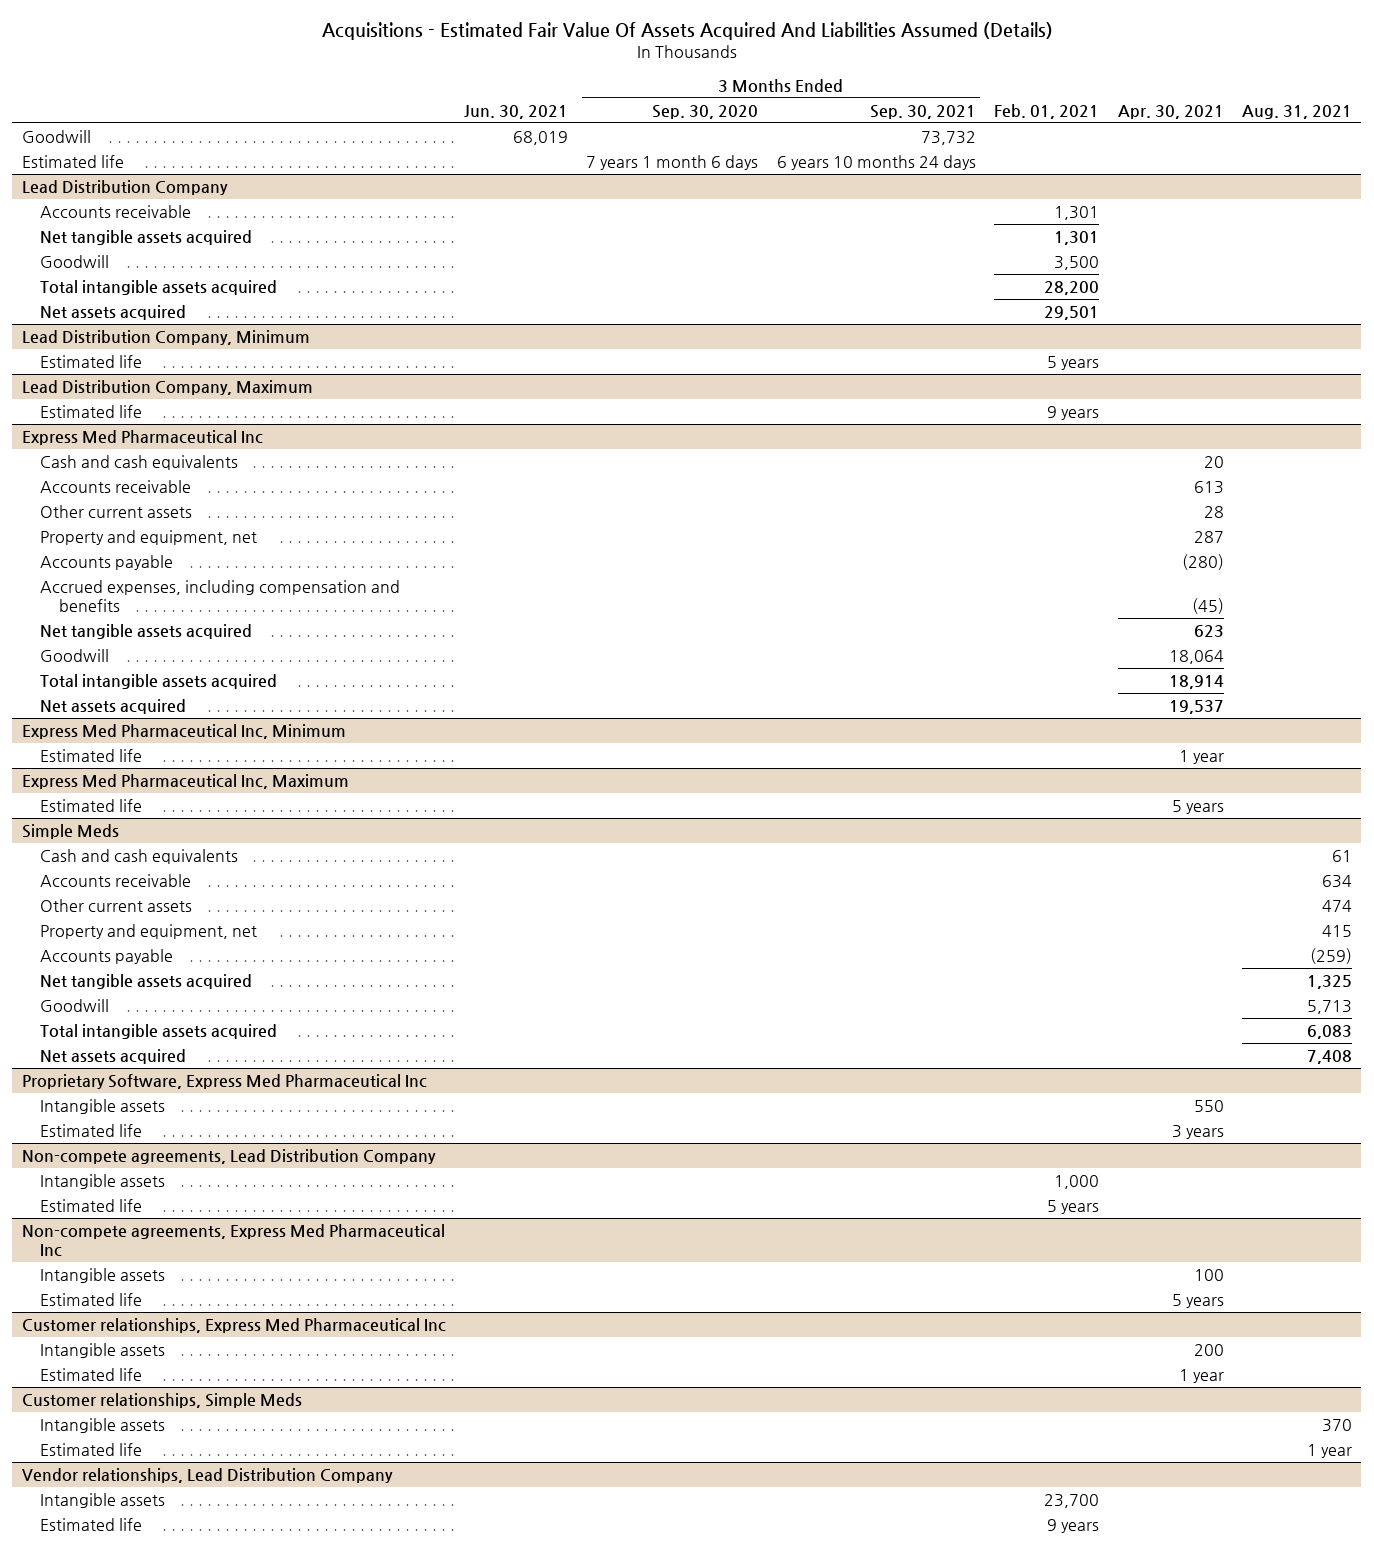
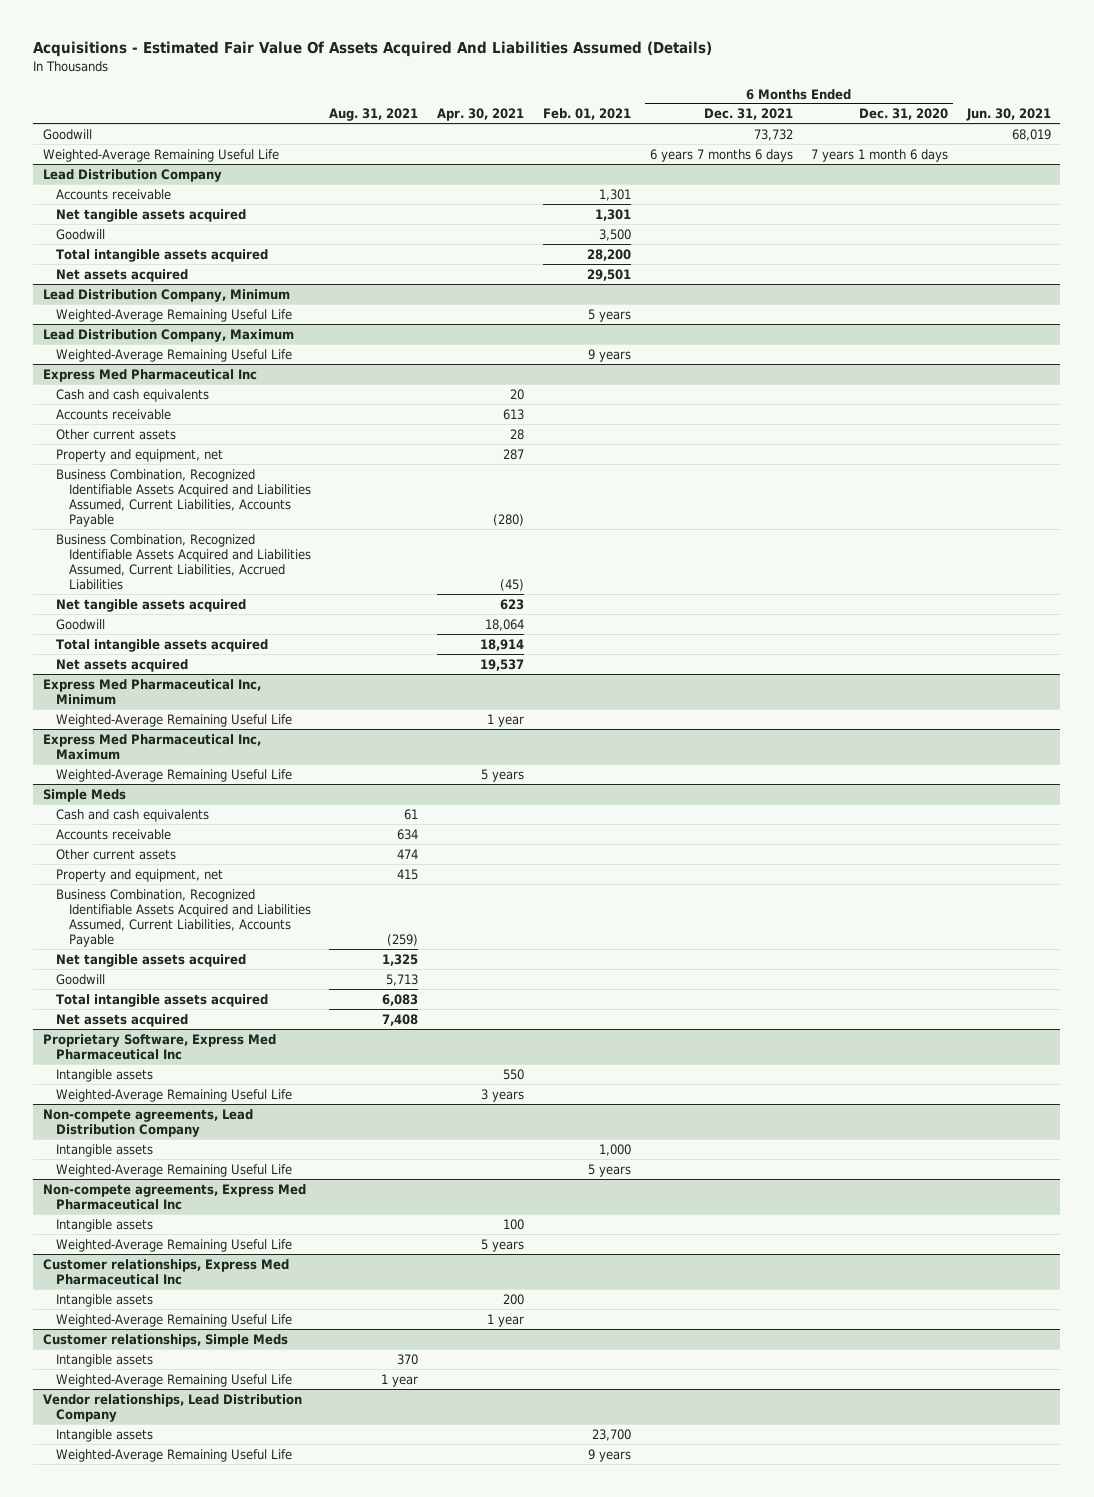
- | Jun. 30, 2021 | 3 Months Ended Sep. 30, 2020 | 3 Months Ended Sep. 30, 2021 | Feb. 01, 2021 | Apr. 30, 2021 | Aug. 31, 2021
+ | Aug. 31, 2021 | Apr. 30, 2021 | Feb. 01, 2021 | 6 Months Ended Dec. 31, 2021 | 6 Months Ended Dec. 31, 2020 | Jun. 30, 2021
- Estimated life | | 7 years 1 month 6 days | 6 years 10 months 24 days | | |
+ Weighted-Average Remaining Useful Life | | | | 6 years 7 months 6 days | 7 years 1 month 6 days |
@ Lead Distribution Company, Minimum
- Estimated life | | | | 5 years | |
+ Weighted-Average Remaining Useful Life | | | 5 years | | |
@ Lead Distribution Company, Maximum
- Estimated life | | | | 9 years | |
+ Weighted-Average Remaining Useful Life | | | 9 years | | |
@ Express Med Pharmaceutical Inc
- Accounts payable | | | | | (280) |
- Accrued expenses, including compensation and benefits | | | | | (45) |
+ Business Combination, Recognized Identifiable Assets Acquired and Liabilities Assumed, Current Liabilities, Accounts Payable | | (280) | | | |
+ Business Combination, Recognized Identifiable Assets Acquired and Liabilities Assumed, Current Liabilities, Accrued Liabilities | | (45) | | | |
@ Express Med Pharmaceutical Inc, Minimum
- Estimated life | | | | | 1 year |
+ Weighted-Average Remaining Useful Life | | 1 year | | | |
@ Express Med Pharmaceutical Inc, Maximum
- Estimated life | | | | | 5 years |
+ Weighted-Average Remaining Useful Life | | 5 years | | | |
@ Simple Meds
- Accounts payable | | | | | | (259)
+ Business Combination, Recognized Identifiable Assets Acquired and Liabilities Assumed, Current Liabilities, Accounts Payable | (259) | | | | |
@ Proprietary Software, Express Med Pharmaceutical Inc
- Estimated life | | | | | 3 years |
+ Weighted-Average Remaining Useful Life | | 3 years | | | |
@ Non-compete agreements, Lead Distribution Company
- Estimated life | | | | 5 years | |
+ Weighted-Average Remaining Useful Life | | | 5 years | | |
@ Non-compete agreements, Express Med Pharmaceutical Inc
- Estimated life | | | | | 5 years |
+ Weighted-Average Remaining Useful Life | | 5 years | | | |
@ Customer relationships, Express Med Pharmaceutical Inc
- Estimated life | | | | | 1 year |
+ Weighted-Average Remaining Useful Life | | 1 year | | | |
@ Customer relationships, Simple Meds
- Estimated life | | | | | | 1 year
+ Weighted-Average Remaining Useful Life | 1 year | | | | |
@ Vendor relationships, Lead Distribution Company
- Estimated life | | | | 9 years | |
+ Weighted-Average Remaining Useful Life | | | 9 years | | |

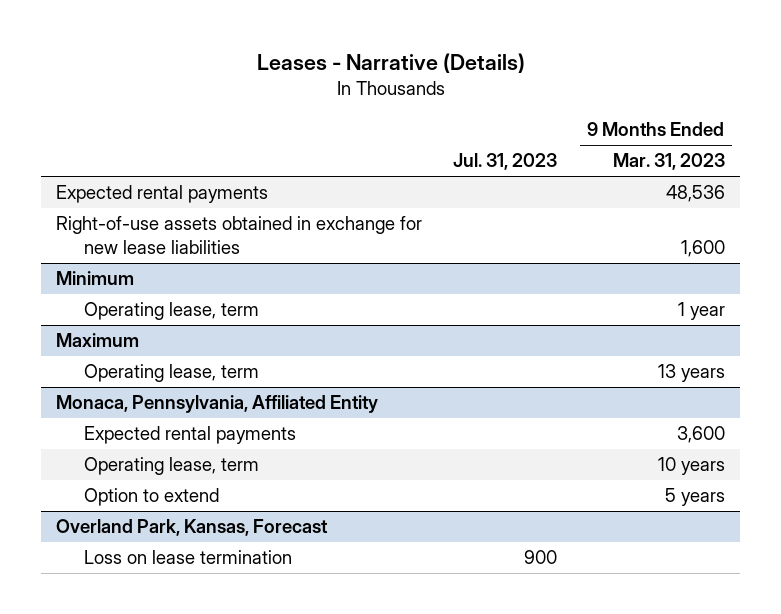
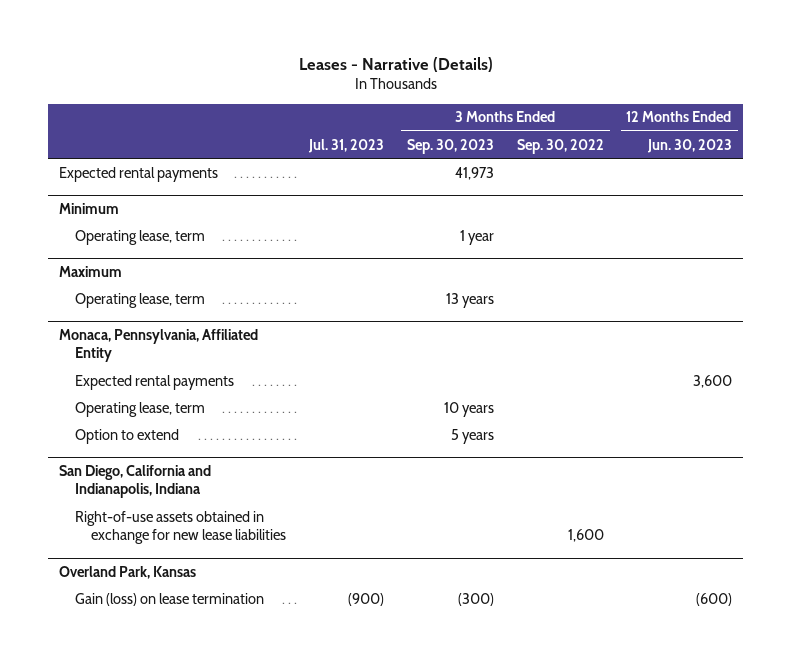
- | Jul. 31, 2023 | 9 Months Ended Mar. 31, 2023
+ | Jul. 31, 2023 | 3 Months Ended Sep. 30, 2023 | 3 Months Ended Sep. 30, 2022 | 12 Months Ended Jun. 30, 2023
- Right-of-use assets obtained in exchange for new lease liabilities | | 1,600
- Overland Park, Kansas, Forecast
- Loss on lease termination | 900 |
+ San Diego, California and Indianapolis, Indiana
+ Right-of-use assets obtained in exchange for new lease liabilities | | | 1,600 |
+ Overland Park, Kansas
+ Gain (loss) on lease termination | (900) | (300) | | (600)

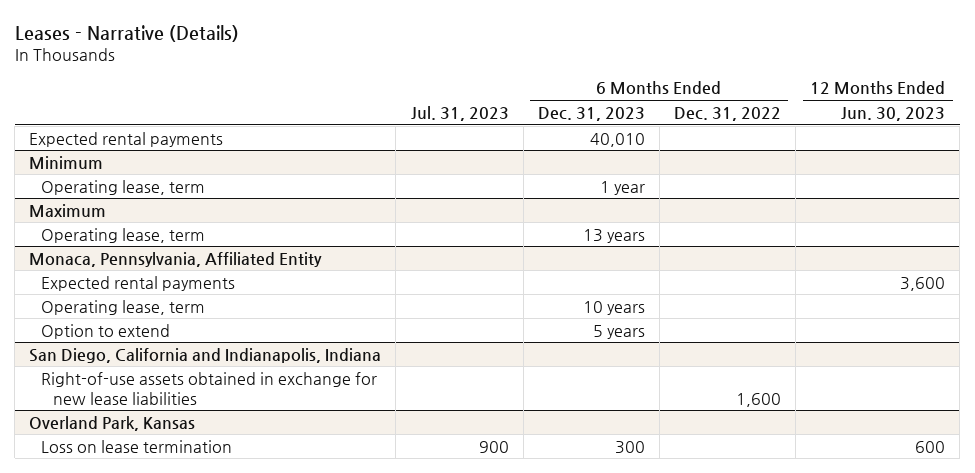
- | Jul. 31, 2023 | 3 Months Ended Sep. 30, 2023 | 3 Months Ended Sep. 30, 2022 | 12 Months Ended Jun. 30, 2023
+ | Jul. 31, 2023 | 6 Months Ended Dec. 31, 2023 | 6 Months Ended Dec. 31, 2022 | 12 Months Ended Jun. 30, 2023
@ Overland Park, Kansas
- Gain (loss) on lease termination | (900) | (300) | | (600)
+ Loss on lease termination | 900 | 300 | | 600

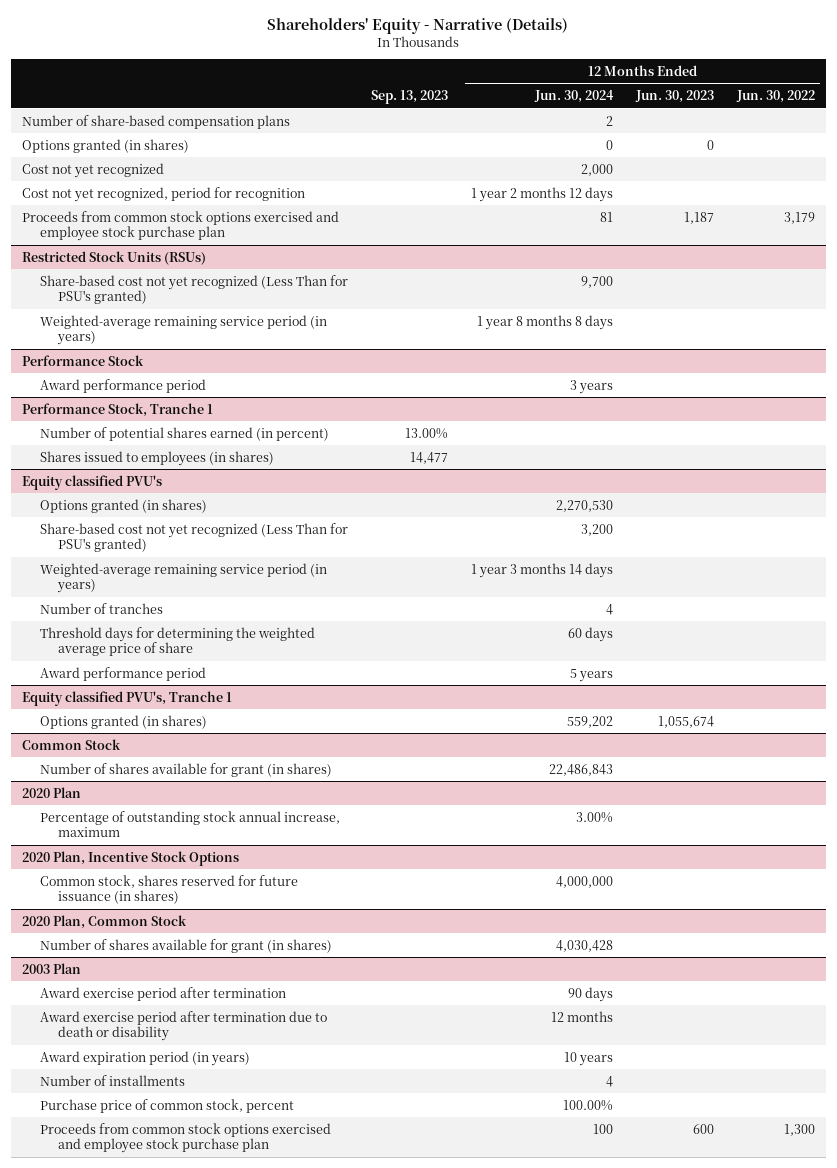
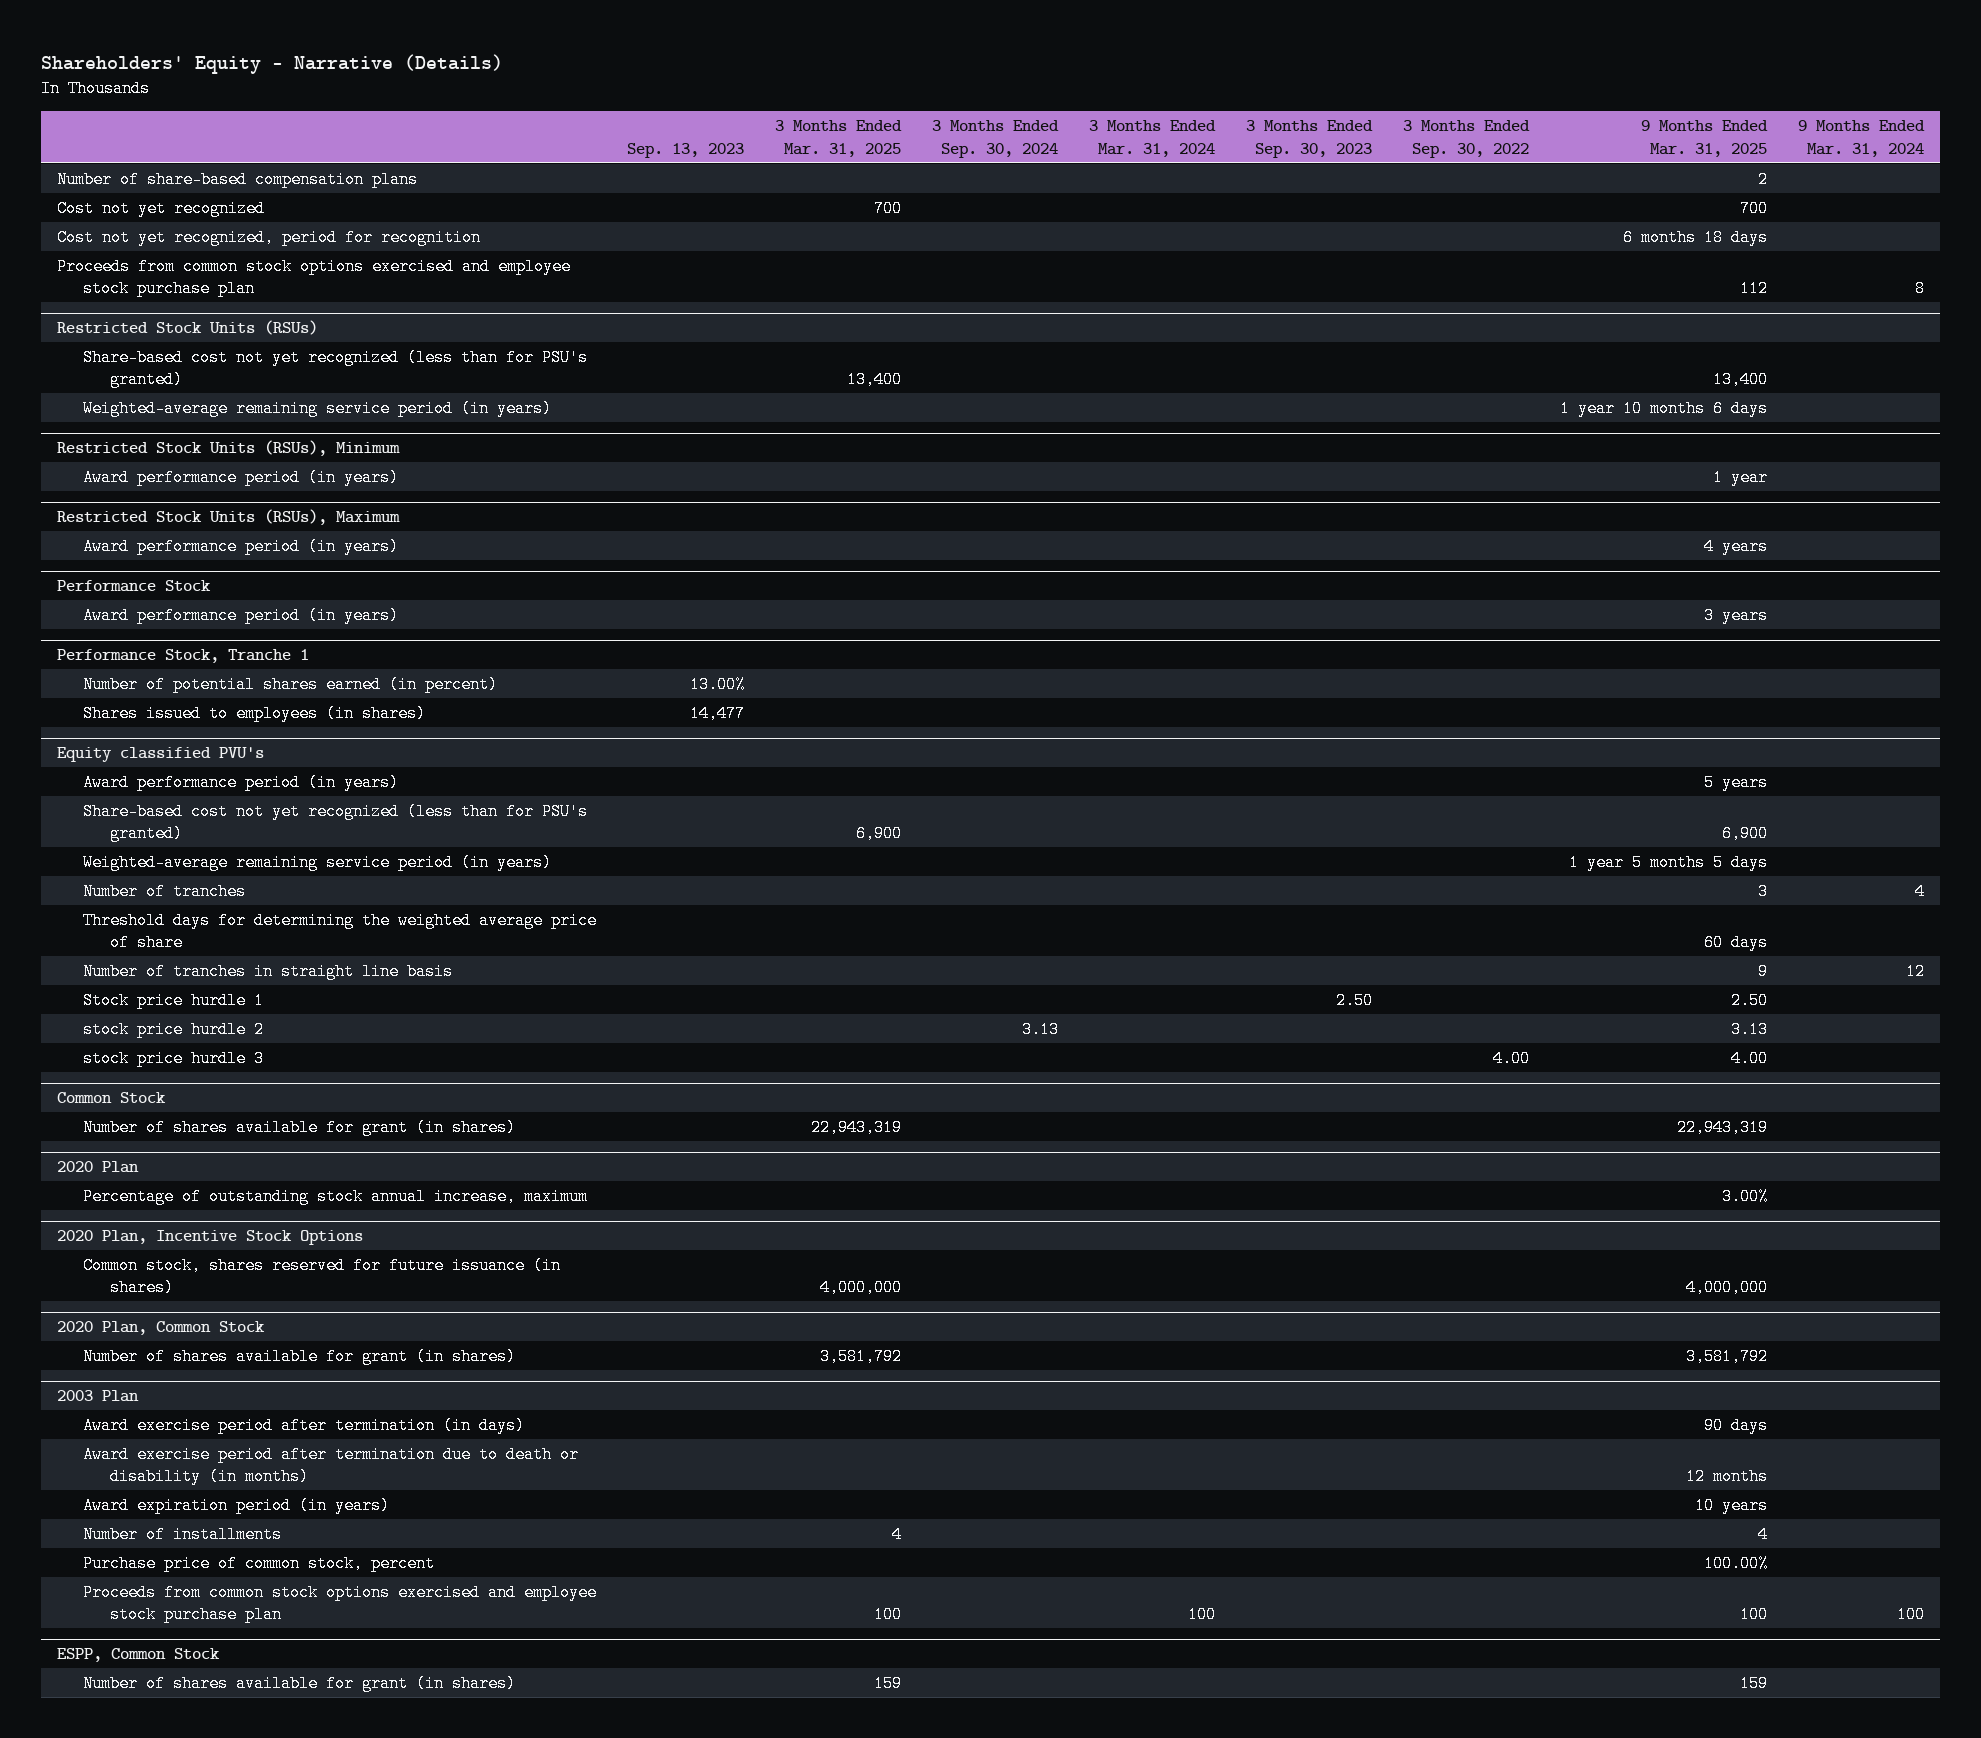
- | Sep. 13, 2023 | 12 Months Ended Jun. 30, 2024 | 12 Months Ended Jun. 30, 2023 | 12 Months Ended Jun. 30, 2022
+ | Sep. 13, 2023 | 3 Months Ended Mar. 31, 2025 | 3 Months Ended Sep. 30, 2024 | 3 Months Ended Mar. 31, 2024 | 3 Months Ended Sep. 30, 2023 | 3 Months Ended Sep. 30, 2022 | 9 Months Ended Mar. 31, 2025 | 9 Months Ended Mar. 31, 2024
- Options granted (in shares) | | 0 | 0 |
@ Restricted Stock Units (RSUs)
- Share-based cost not yet recognized (Less Than for PSU's granted) | | 9,700 | |
+ Share-based cost not yet recognized (less than for PSU's granted) | | 13,400 | | | | | 13,400 |
+ Restricted Stock Units (RSUs), Minimum
+ Award performance period (in years) | | | | | | | 1 year |
+ Restricted Stock Units (RSUs), Maximum
+ Award performance period (in years) | | | | | | | 4 years |
@ Performance Stock
- Award performance period | | 3 years | |
+ Award performance period (in years) | | | | | | | 3 years |
@ Equity classified PVU's
- Options granted (in shares) | | 2,270,530 | |
- Share-based cost not yet recognized (Less Than for PSU's granted) | | 3,200 | |
+ Award performance period (in years) | | | | | | | 5 years |
+ Share-based cost not yet recognized (less than for PSU's granted) | | 6,900 | | | | | 6,900 |
- Award performance period | | 5 years | |
- Equity classified PVU's, Tranche 1
- Options granted (in shares) | | 559,202 | 1,055,674 |
@ Equity classified PVU's
+ Number of tranches in straight line basis | | | | | | | 9 | 12
+ Stock price hurdle 1 | | | | | 2.50 | | 2.50 |
+ stock price hurdle 2 | | | 3.13 | | | | 3.13 |
+ stock price hurdle 3 | | | | | | 4.00 | 4.00 |
@ 2003 Plan
- Award exercise period after termination | | 90 days | |
- Award exercise period after termination due to death or disability | | 12 months | |
+ Award exercise period after termination (in days) | | | | | | | 90 days |
+ Award exercise period after termination due to death or disability (in months) | | | | | | | 12 months |
+ ESPP, Common Stock
+ Number of shares available for grant (in shares) | | 159 | | | | | 159 |

